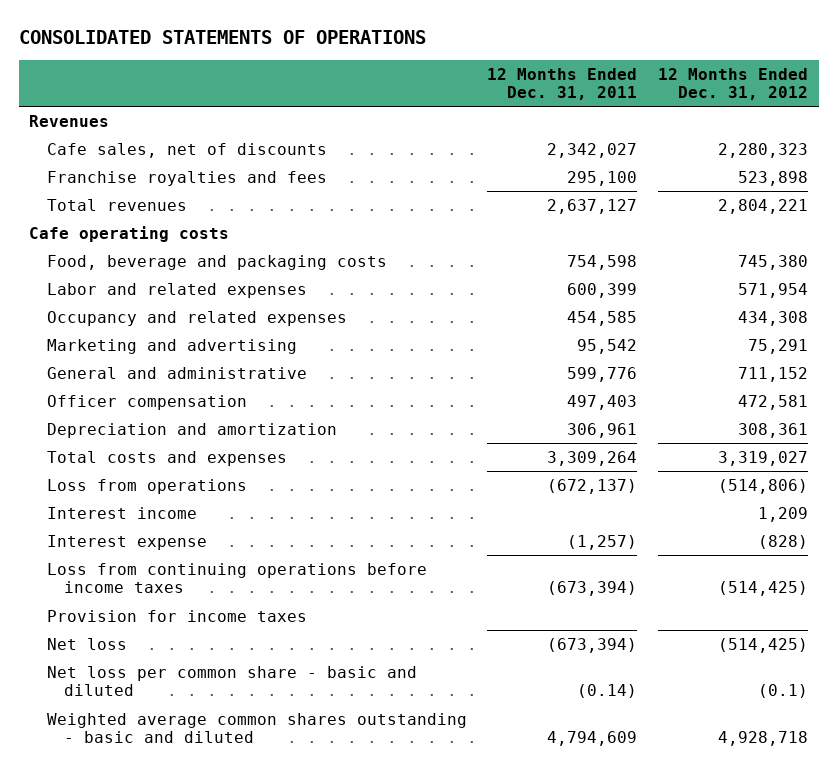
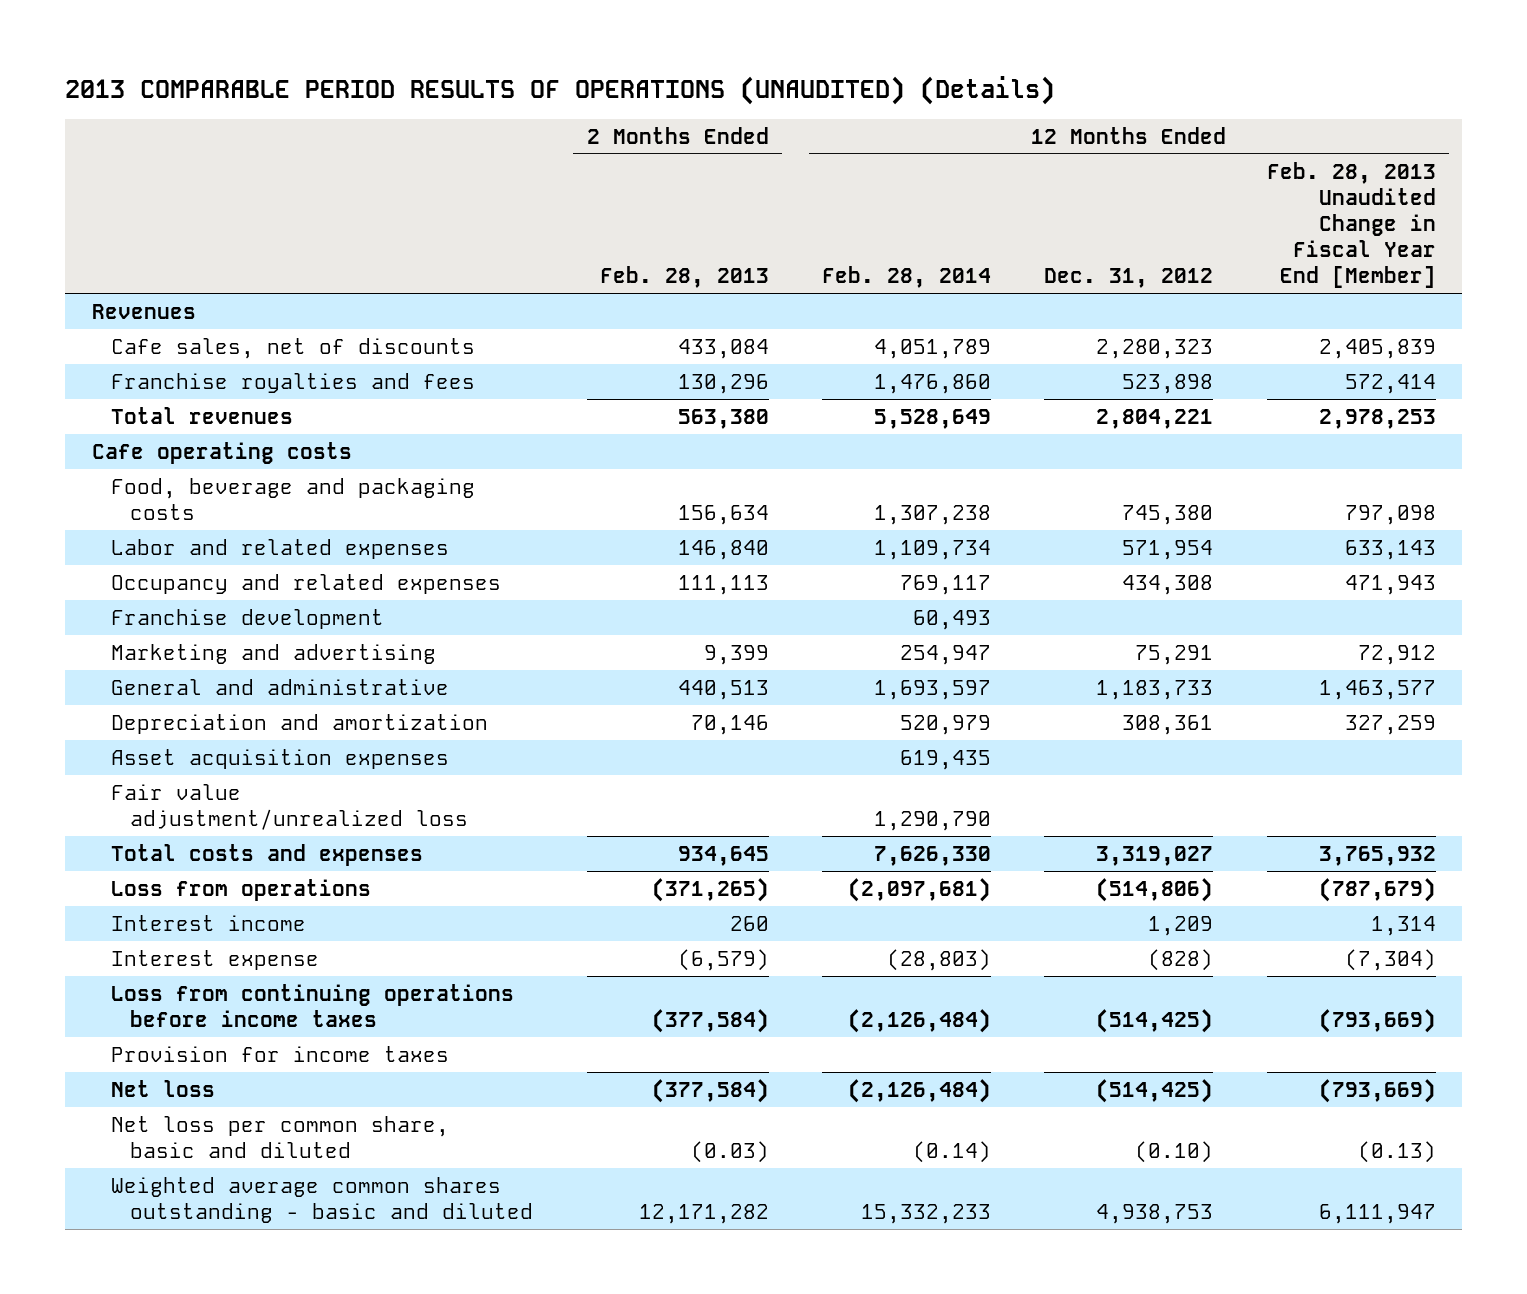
- CONSOLIDATED STATEMENTS OF OPERATIONS
+ 2013 COMPARABLE PERIOD RESULTS OF OPERATIONS (UNAUDITED) (Details)
- | 12 Months Ended Dec. 31, 2011 | 12 Months Ended Dec. 31, 2012
+ | 2 Months Ended Feb. 28, 2013 | 12 Months Ended Feb. 28, 2014 | 12 Months Ended Dec. 31, 2012 | 12 Months Ended Feb. 28, 2013 Unaudited Change in Fiscal Year End [Member]
+ Franchise development | | 60,493 | |
- General and administrative | 599,776 | 711,152
- Officer compensation | 497,403 | 472,581
+ General and administrative | 440,513 | 1,693,597 | 1,183,733 | 1,463,577
+ Asset acquisition expenses | | 619,435 | |
+ Fair value adjustment/unrealized loss | | 1,290,790 | |
- Net loss per common share - basic and diluted | (0.14) | (0.1)
- Weighted average common shares outstanding - basic and diluted | 4,794,609 | 4,928,718
+ Net loss per common share, basic and diluted | (0.03) | (0.14) | (0.10) | (0.13)
+ Weighted average common shares outstanding - basic and diluted | 12,171,282 | 15,332,233 | 4,938,753 | 6,111,947

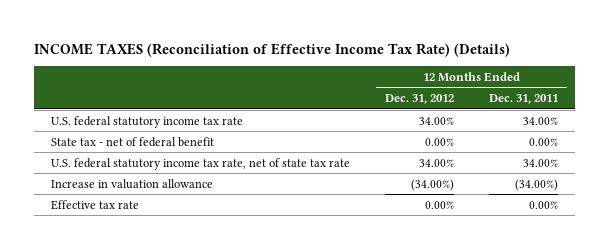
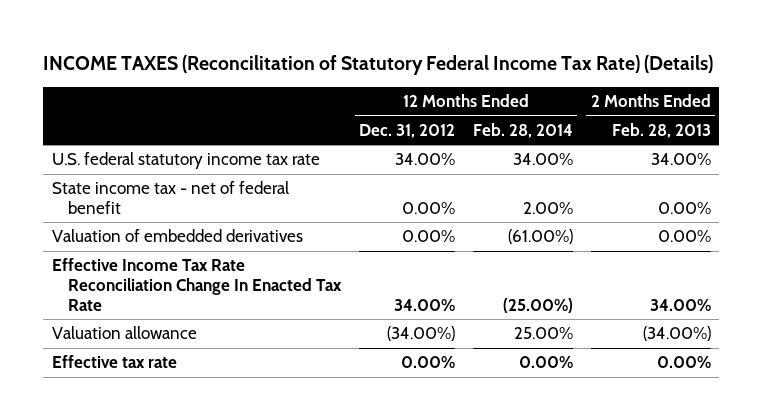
- INCOME TAXES (Reconciliation of Effective Income Tax Rate) (Details)
+ INCOME TAXES (Reconcilitation of Statutory Federal Income Tax Rate) (Details)
- | 12 Months Ended Dec. 31, 2012 | 12 Months Ended Dec. 31, 2011
+ | 12 Months Ended Dec. 31, 2012 | 12 Months Ended Feb. 28, 2014 | 2 Months Ended Feb. 28, 2013
- State tax - net of federal benefit | 0.00% | 0.00%
- U.S. federal statutory income tax rate, net of state tax rate | 34.00% | 34.00%
- Increase in valuation allowance | (34.00%) | (34.00%)
+ State income tax - net of federal benefit | 0.00% | 2.00% | 0.00%
+ Valuation of embedded derivatives | 0.00% | (61.00%) | 0.00%
+ Effective Income Tax Rate Reconciliation Change In Enacted Tax Rate | 34.00% | (25.00%) | 34.00%
+ Valuation allowance | (34.00%) | 25.00% | (34.00%)

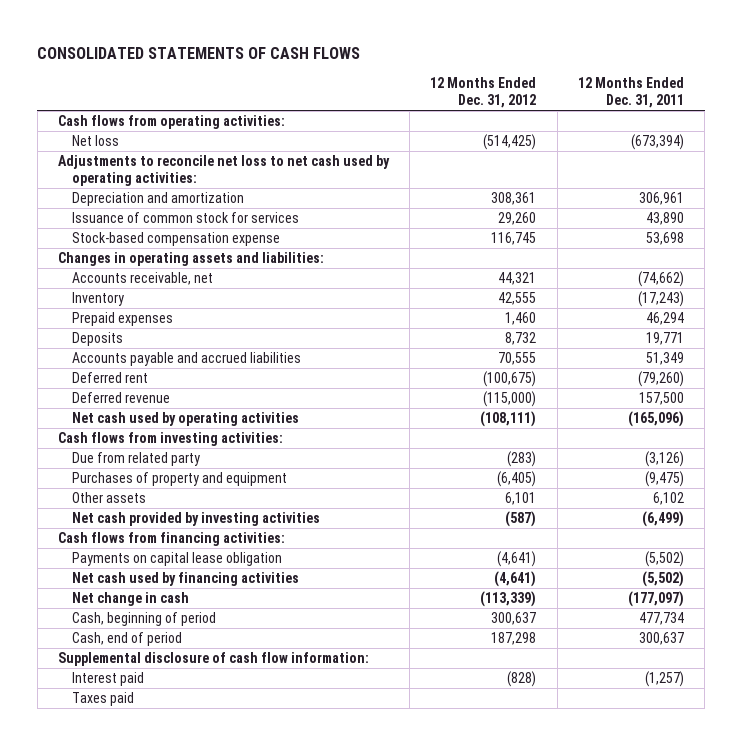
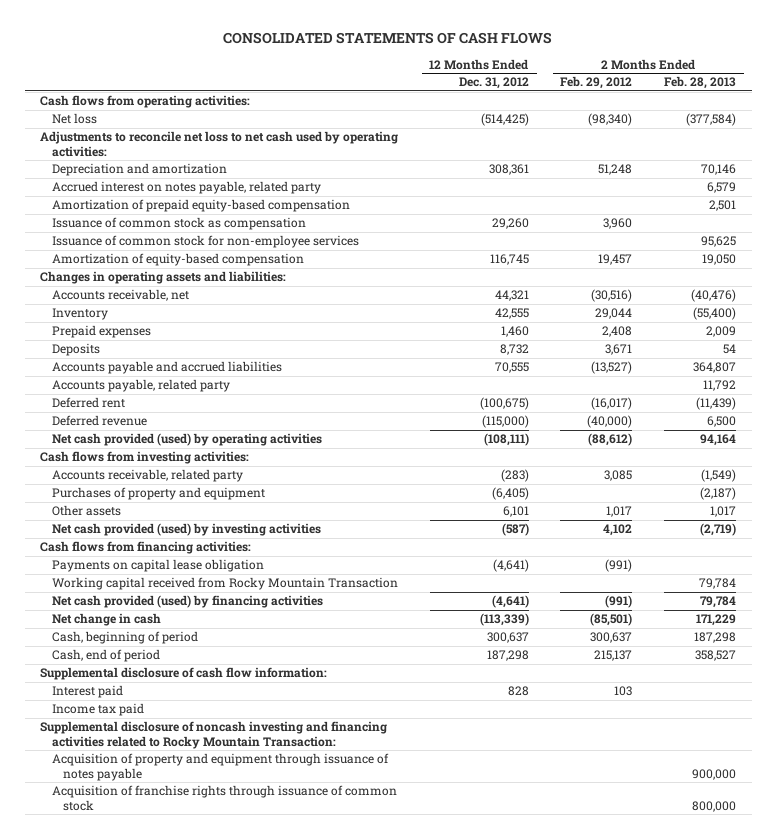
- | 12 Months Ended Dec. 31, 2012 | 12 Months Ended Dec. 31, 2011
+ | 12 Months Ended Dec. 31, 2012 | 2 Months Ended Feb. 29, 2012 | 2 Months Ended Feb. 28, 2013
- Issuance of common stock for services | 29,260 | 43,890
- Stock-based compensation expense | 116,745 | 53,698
+ Accrued interest on notes payable, related party | | | 6,579
+ Amortization of prepaid equity-based compensation | | | 2,501
+ Issuance of common stock as compensation | 29,260 | 3,960 |
+ Issuance of common stock for non-employee services | | | 95,625
+ Amortization of equity-based compensation | 116,745 | 19,457 | 19,050
+ Accounts payable, related party | | | 11,792
- Net cash used by operating activities | (108,111) | (165,096)
+ Net cash provided (used) by operating activities | (108,111) | (88,612) | 94,164
- Due from related party | (283) | (3,126)
+ Accounts receivable, related party | (283) | 3,085 | (1,549)
- Net cash provided by investing activities | (587) | (6,499)
+ Net cash provided (used) by investing activities | (587) | 4,102 | (2,719)
- Net cash used by financing activities | (4,641) | (5,502)
+ Working capital received from Rocky Mountain Transaction | | | 79,784
+ Net cash provided (used) by financing activities | (4,641) | (991) | 79,784
- Interest paid | (828) | (1,257)
- Taxes paid
+ Interest paid | 828 | 103 |
+ Income tax paid
+ Supplemental disclosure of noncash investing and financing activities related to Rocky Mountain Transaction:
+ Acquisition of property and equipment through issuance of notes payable | | | 900,000
+ Acquisition of franchise rights through issuance of common stock | | | 800,000

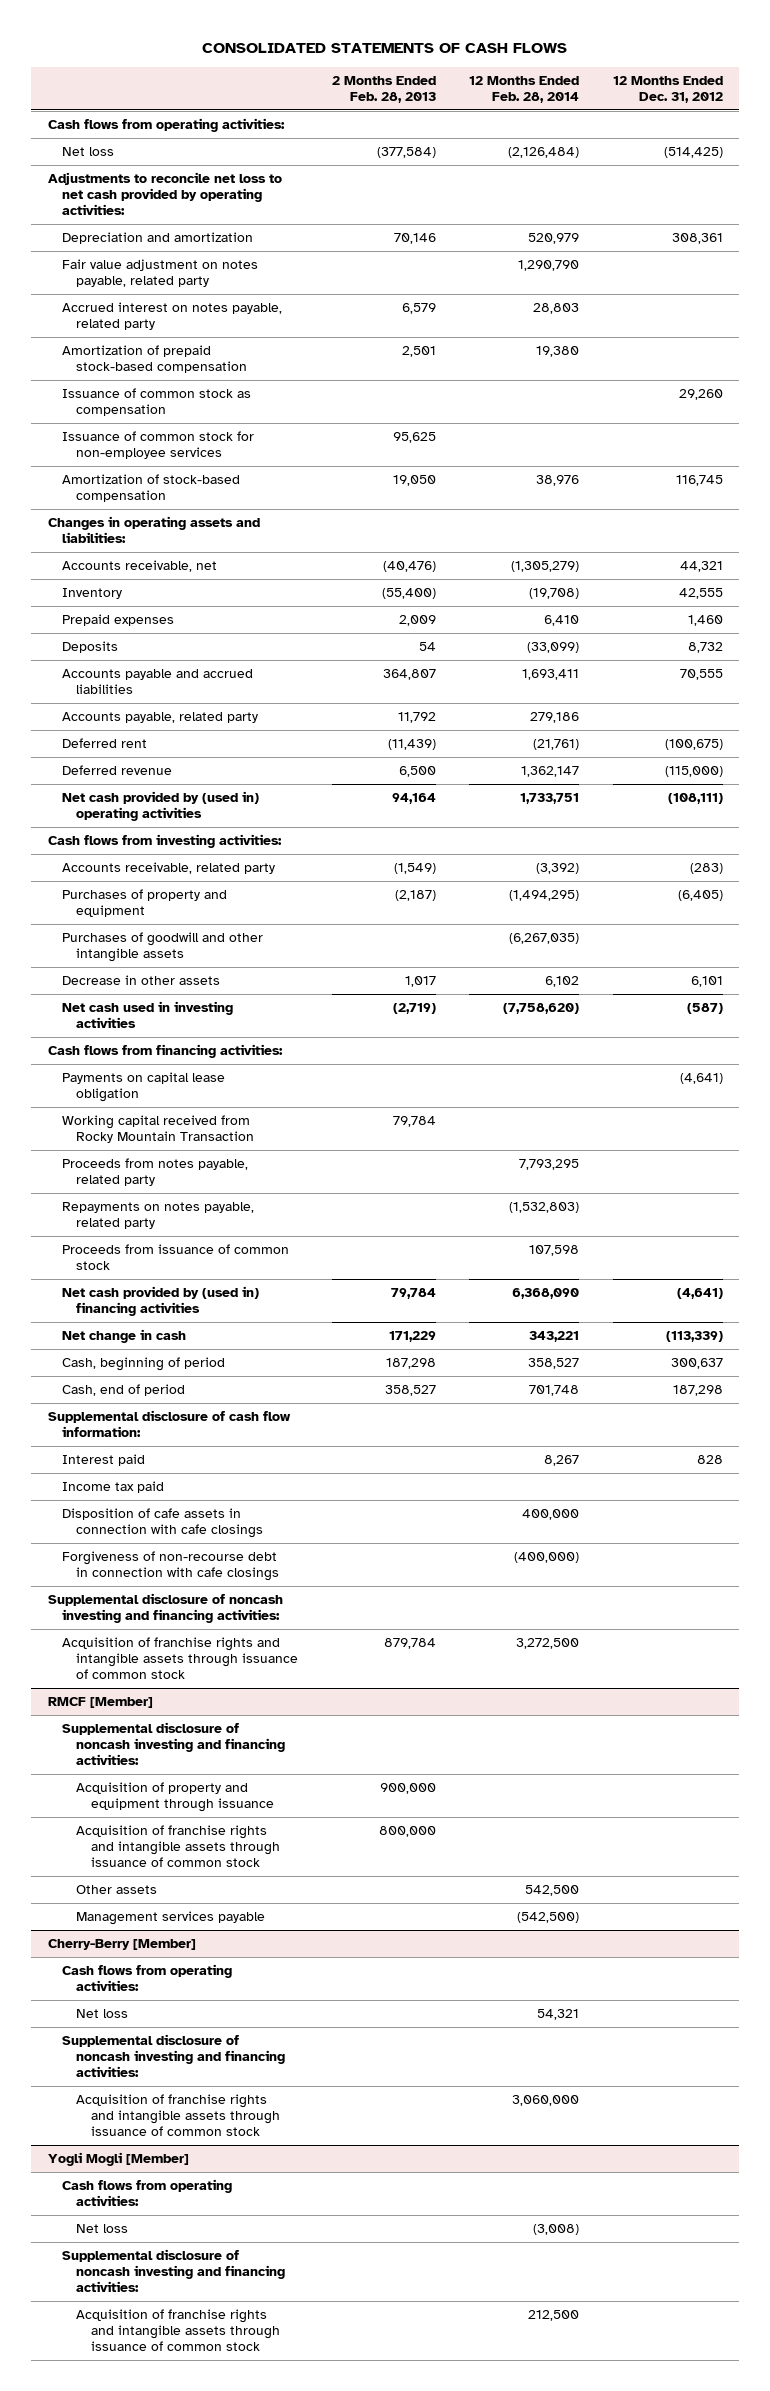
- | 12 Months Ended Dec. 31, 2012 | 2 Months Ended Feb. 29, 2012 | 2 Months Ended Feb. 28, 2013
+ | 2 Months Ended Feb. 28, 2013 | 12 Months Ended Feb. 28, 2014 | 12 Months Ended Dec. 31, 2012
- Adjustments to reconcile net loss to net cash used by operating activities:
+ Adjustments to reconcile net loss to net cash provided by operating activities:
+ Fair value adjustment on notes payable, related party | | 1,290,790 |
- Amortization of prepaid equity-based compensation | | | 2,501
+ Amortization of prepaid stock-based compensation | 2,501 | 19,380 |
- Amortization of equity-based compensation | 116,745 | 19,457 | 19,050
+ Amortization of stock-based compensation | 19,050 | 38,976 | 116,745
- Net cash provided (used) by operating activities | (108,111) | (88,612) | 94,164
+ Net cash provided by (used in) operating activities | 94,164 | 1,733,751 | (108,111)
- Other assets | 6,101 | 1,017 | 1,017
- Net cash provided (used) by investing activities | (587) | 4,102 | (2,719)
+ Purchases of goodwill and other intangible assets | | (6,267,035) |
+ Decrease in other assets | 1,017 | 6,102 | 6,101
+ Net cash used in investing activities | (2,719) | (7,758,620) | (587)
- Net cash provided (used) by financing activities | (4,641) | (991) | 79,784
+ Proceeds from notes payable, related party | | 7,793,295 |
+ Repayments on notes payable, related party | | (1,532,803) |
+ Proceeds from issuance of common stock | | 107,598 |
+ Net cash provided by (used in) financing activities | 79,784 | 6,368,090 | (4,641)
- Supplemental disclosure of noncash investing and financing activities related to Rocky Mountain Transaction:
- Acquisition of property and equipment through issuance of notes payable | | | 900,000
- Acquisition of franchise rights through issuance of common stock | | | 800,000
+ Disposition of cafe assets in connection with cafe closings | | 400,000 |
+ Forgiveness of non-recourse debt in connection with cafe closings | | (400,000) |
+ Supplemental disclosure of noncash investing and financing activities:
+ Acquisition of franchise rights and intangible assets through issuance of common stock | 879,784 | 3,272,500 |
+ RMCF [Member]
+ Supplemental disclosure of noncash investing and financing activities:
+ Acquisition of property and equipment through issuance | 900,000 | |
+ Acquisition of franchise rights and intangible assets through issuance of common stock | 800,000 | |
+ Other assets | | 542,500 |
+ Management services payable | | (542,500) |
+ Cherry-Berry [Member]
+ Cash flows from operating activities:
+ Net loss | | 54,321 |
+ Supplemental disclosure of noncash investing and financing activities:
+ Acquisition of franchise rights and intangible assets through issuance of common stock | | 3,060,000 |
+ Yogli Mogli [Member]
+ Cash flows from operating activities:
+ Net loss | | (3,008) |
+ Supplemental disclosure of noncash investing and financing activities:
+ Acquisition of franchise rights and intangible assets through issuance of common stock | | 212,500 |

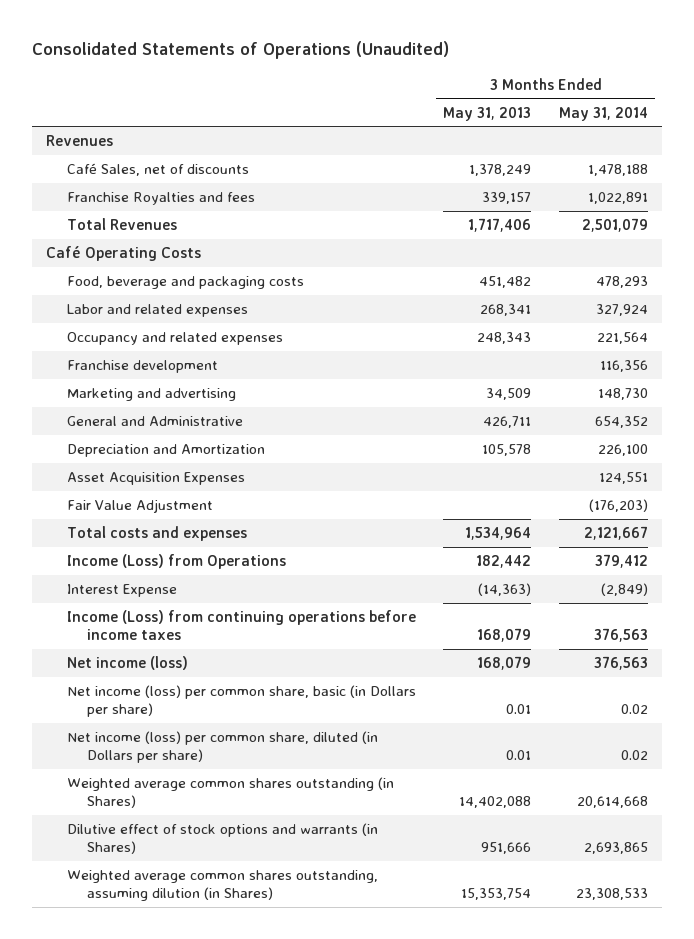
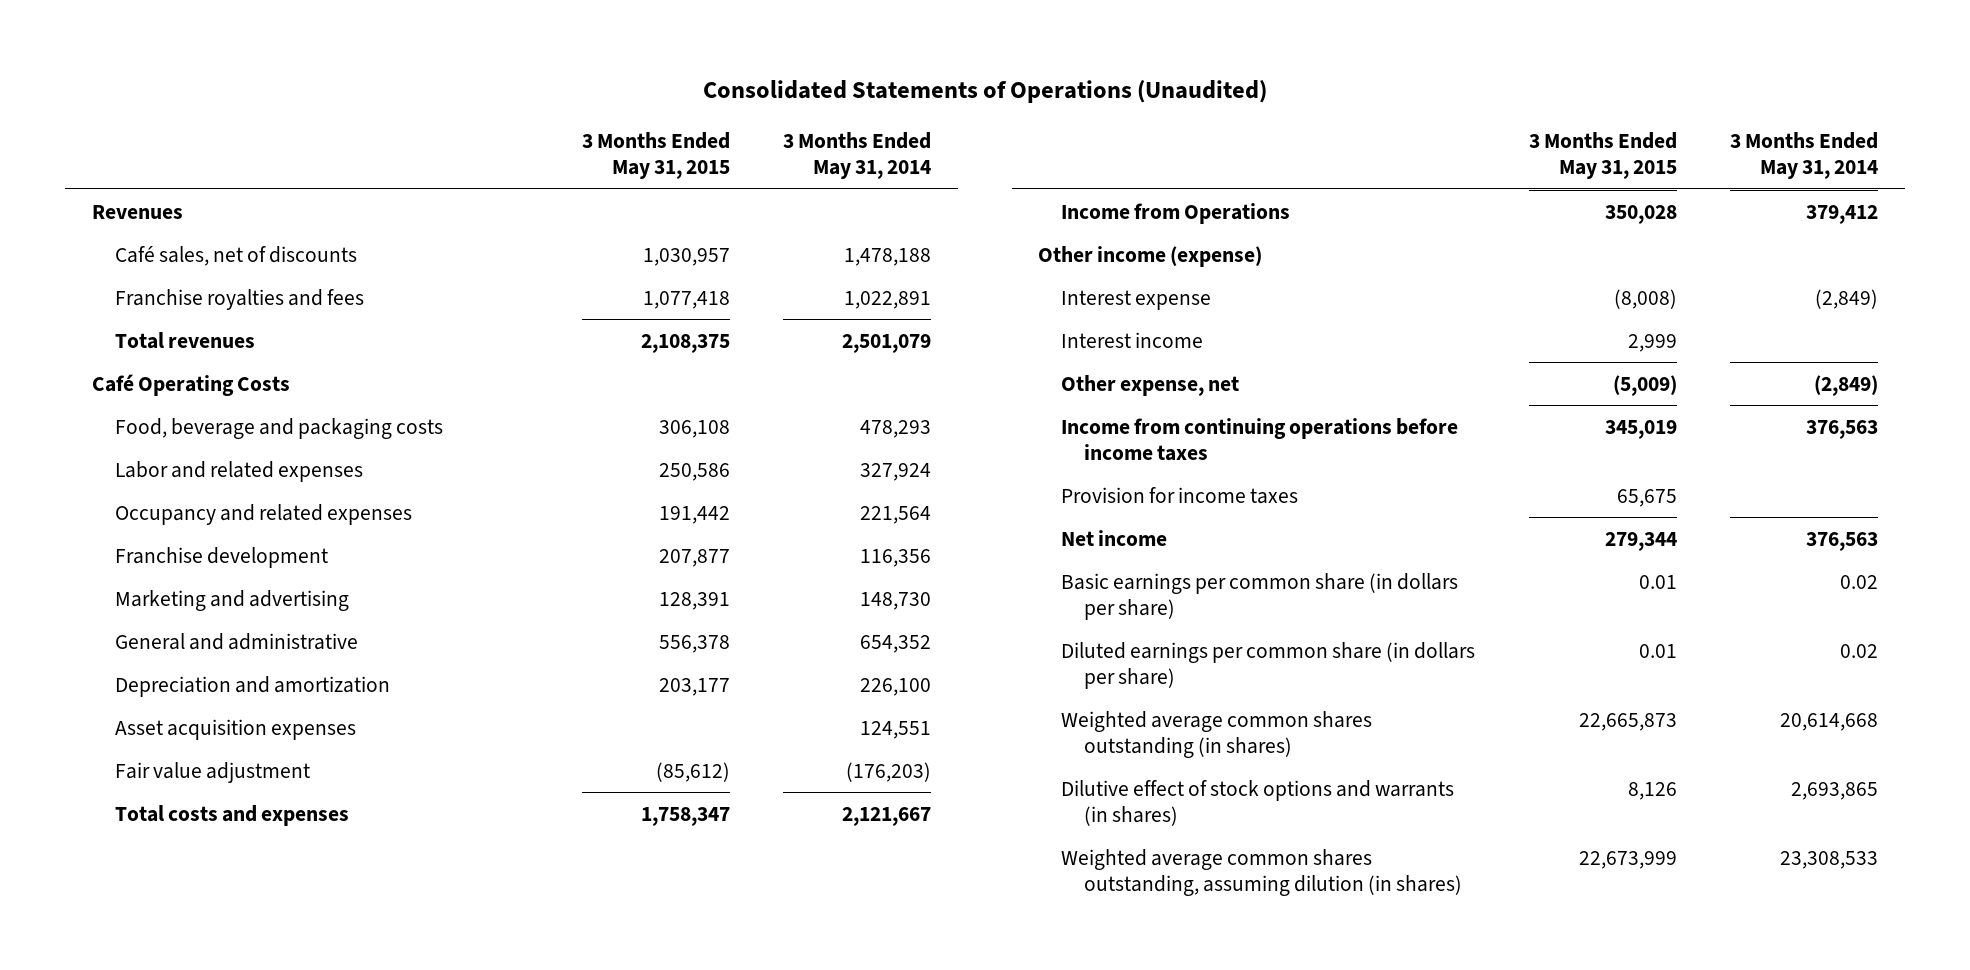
- | 3 Months Ended May 31, 2013 | 3 Months Ended May 31, 2014
+ | 3 Months Ended May 31, 2015 | 3 Months Ended May 31, 2014
- Café Sales, net of discounts | 1,378,249 | 1,478,188
- Franchise Royalties and fees | 339,157 | 1,022,891
- Total Revenues | 1,717,406 | 2,501,079
+ Café sales, net of discounts | 1,030,957 | 1,478,188
+ Franchise royalties and fees | 1,077,418 | 1,022,891
+ Total revenues | 2,108,375 | 2,501,079
- General and Administrative | 426,711 | 654,352
- Depreciation and Amortization | 105,578 | 226,100
- Asset Acquisition Expenses | | 124,551
- Fair Value Adjustment | | (176,203)
+ General and administrative | 556,378 | 654,352
+ Depreciation and amortization | 203,177 | 226,100
+ Asset acquisition expenses | | 124,551
+ Fair value adjustment | (85,612) | (176,203)
- Income (Loss) from Operations | 182,442 | 379,412
- Interest Expense | (14,363) | (2,849)
- Income (Loss) from continuing operations before income taxes | 168,079 | 376,563
- Net income (loss) | 168,079 | 376,563
- Net income (loss) per common share, basic (in Dollars per share) | 0.01 | 0.02
- Net income (loss) per common share, diluted (in Dollars per share) | 0.01 | 0.02
- Weighted average common shares outstanding (in Shares) | 14,402,088 | 20,614,668
- Dilutive effect of stock options and warrants (in Shares) | 951,666 | 2,693,865
- Weighted average common shares outstanding, assuming dilution (in Shares) | 15,353,754 | 23,308,533
+ Income from Operations | 350,028 | 379,412
+ Other income (expense)
+ Interest expense | (8,008) | (2,849)
+ Interest income | 2,999 |
+ Other expense, net | (5,009) | (2,849)
+ Income from continuing operations before income taxes | 345,019 | 376,563
+ Provision for income taxes | 65,675 |
+ Net income | 279,344 | 376,563
+ Basic earnings per common share (in dollars per share) | 0.01 | 0.02
+ Diluted earnings per common share (in dollars per share) | 0.01 | 0.02
+ Weighted average common shares outstanding (in shares) | 22,665,873 | 20,614,668
+ Dilutive effect of stock options and warrants (in shares) | 8,126 | 2,693,865
+ Weighted average common shares outstanding, assuming dilution (in shares) | 22,673,999 | 23,308,533

